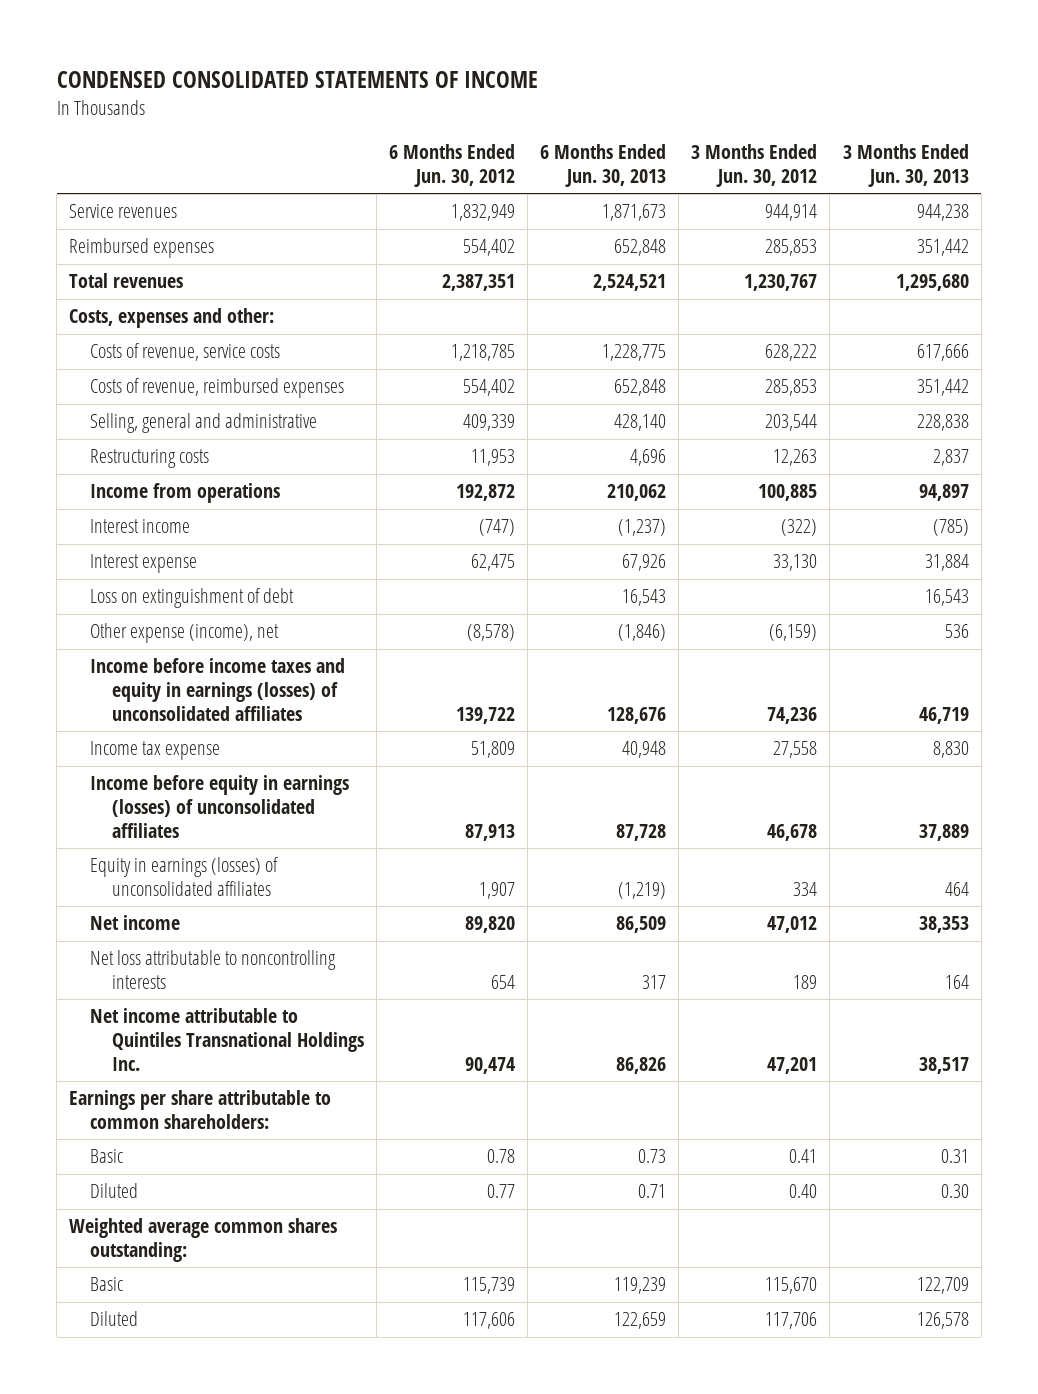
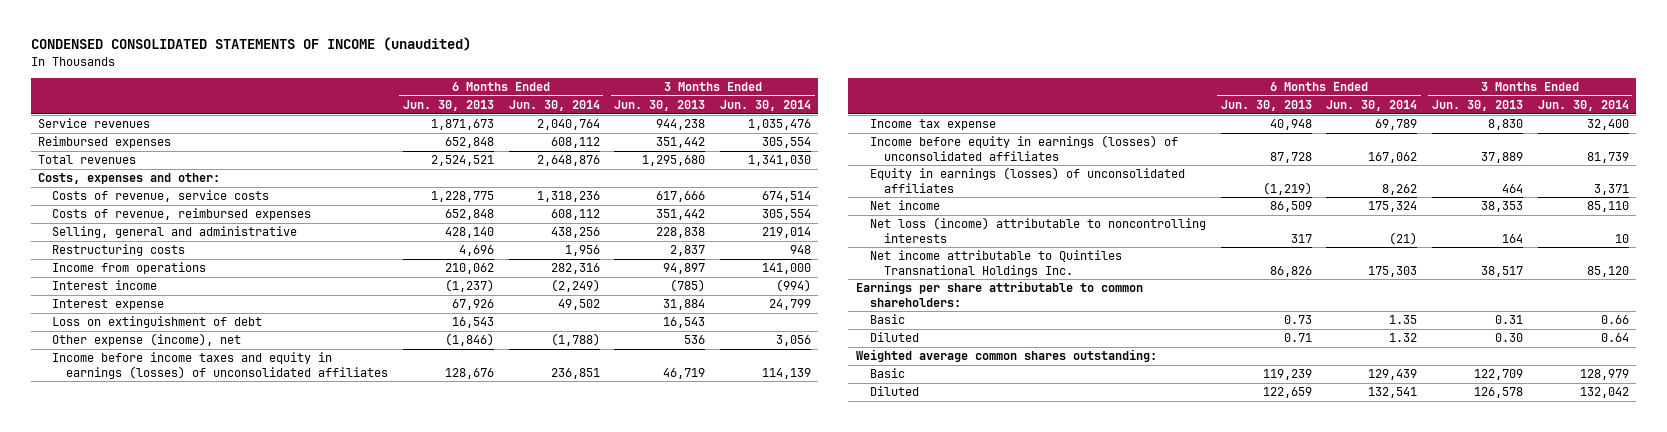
- CONDENSED CONSOLIDATED STATEMENTS OF INCOME
+ CONDENSED CONSOLIDATED STATEMENTS OF INCOME (unaudited)
- | 6 Months Ended Jun. 30, 2012 | 6 Months Ended Jun. 30, 2013 | 3 Months Ended Jun. 30, 2012 | 3 Months Ended Jun. 30, 2013
+ | 6 Months Ended Jun. 30, 2013 | 6 Months Ended Jun. 30, 2014 | 3 Months Ended Jun. 30, 2013 | 3 Months Ended Jun. 30, 2014
- Net loss attributable to noncontrolling interests | 654 | 317 | 189 | 164
+ Net loss (income) attributable to noncontrolling interests | 317 | (21) | 164 | 10

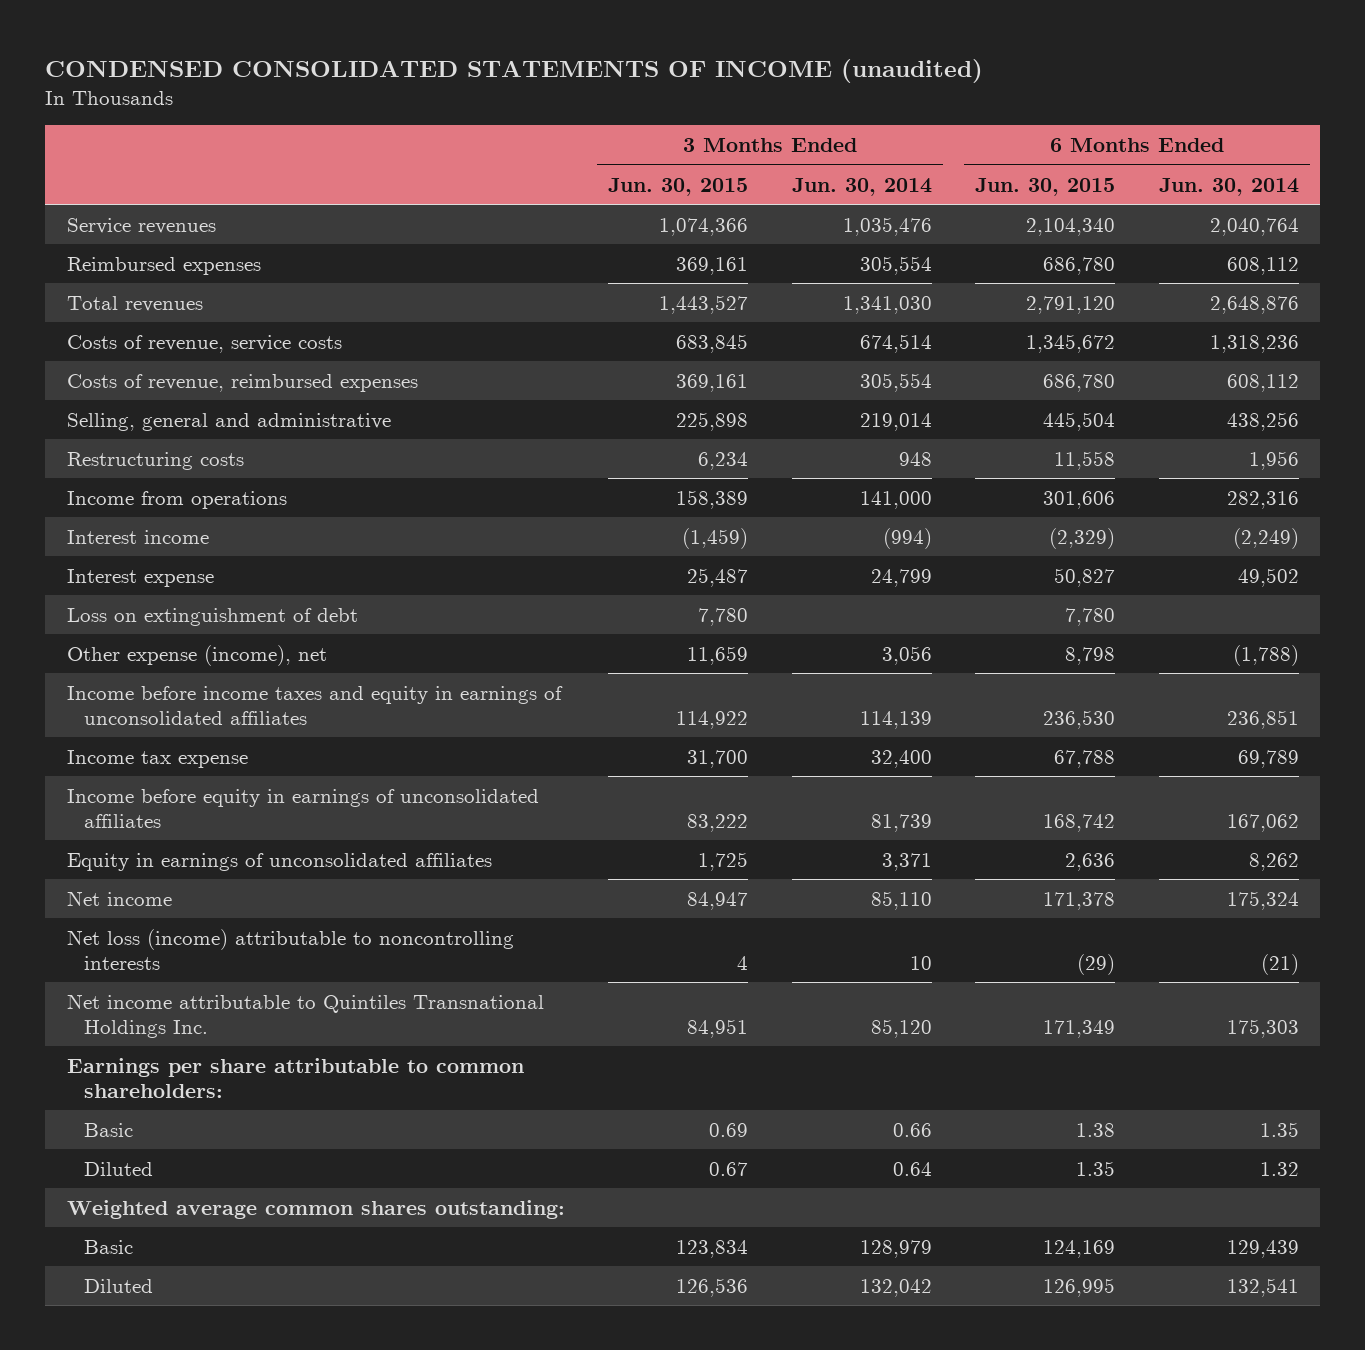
- | 6 Months Ended Jun. 30, 2013 | 6 Months Ended Jun. 30, 2014 | 3 Months Ended Jun. 30, 2013 | 3 Months Ended Jun. 30, 2014
+ | 3 Months Ended Jun. 30, 2015 | 3 Months Ended Jun. 30, 2014 | 6 Months Ended Jun. 30, 2015 | 6 Months Ended Jun. 30, 2014
- Costs, expenses and other:
- Income before income taxes and equity in earnings (losses) of unconsolidated affiliates | 128,676 | 236,851 | 46,719 | 114,139
+ Income before income taxes and equity in earnings of unconsolidated affiliates | 114,922 | 114,139 | 236,530 | 236,851
- Income before equity in earnings (losses) of unconsolidated affiliates | 87,728 | 167,062 | 37,889 | 81,739
- Equity in earnings (losses) of unconsolidated affiliates | (1,219) | 8,262 | 464 | 3,371
+ Income before equity in earnings of unconsolidated affiliates | 83,222 | 81,739 | 168,742 | 167,062
+ Equity in earnings of unconsolidated affiliates | 1,725 | 3,371 | 2,636 | 8,262

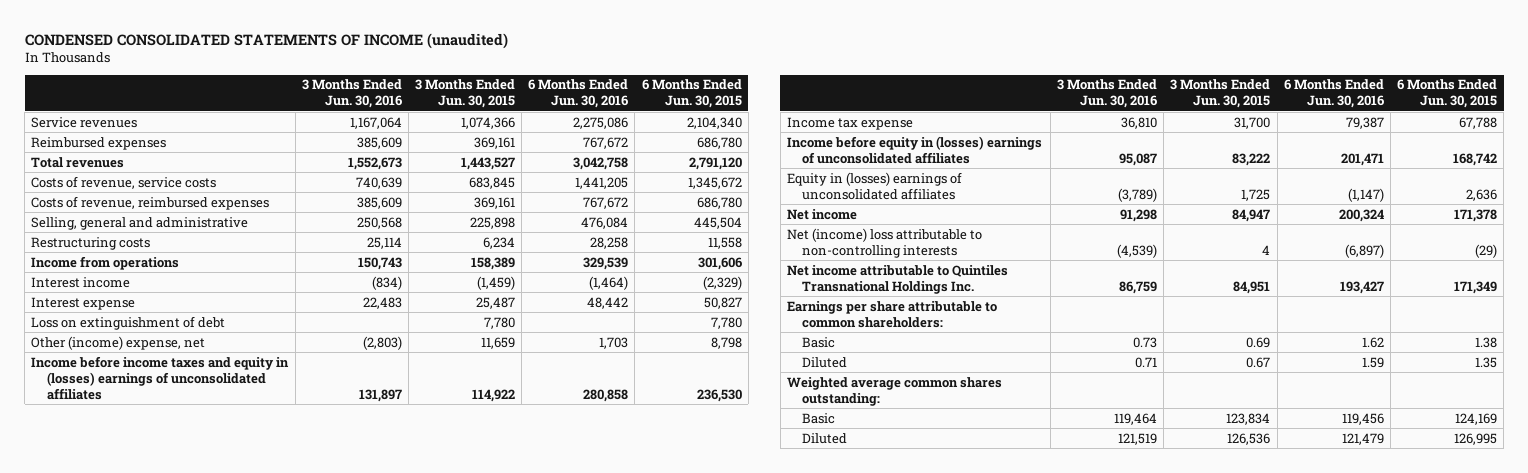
- | 3 Months Ended Jun. 30, 2015 | 3 Months Ended Jun. 30, 2014 | 6 Months Ended Jun. 30, 2015 | 6 Months Ended Jun. 30, 2014
+ | 3 Months Ended Jun. 30, 2016 | 3 Months Ended Jun. 30, 2015 | 6 Months Ended Jun. 30, 2016 | 6 Months Ended Jun. 30, 2015
- Other expense (income), net | 11,659 | 3,056 | 8,798 | (1,788)
- Income before income taxes and equity in earnings of unconsolidated affiliates | 114,922 | 114,139 | 236,530 | 236,851
+ Other (income) expense, net | (2,803) | 11,659 | 1,703 | 8,798
+ Income before income taxes and equity in (losses) earnings of unconsolidated affiliates | 131,897 | 114,922 | 280,858 | 236,530
- Income before equity in earnings of unconsolidated affiliates | 83,222 | 81,739 | 168,742 | 167,062
- Equity in earnings of unconsolidated affiliates | 1,725 | 3,371 | 2,636 | 8,262
+ Income before equity in (losses) earnings of unconsolidated affiliates | 95,087 | 83,222 | 201,471 | 168,742
+ Equity in (losses) earnings of unconsolidated affiliates | (3,789) | 1,725 | (1,147) | 2,636
- Net loss (income) attributable to noncontrolling interests | 4 | 10 | (29) | (21)
+ Net (income) loss attributable to non-controlling interests | (4,539) | 4 | (6,897) | (29)

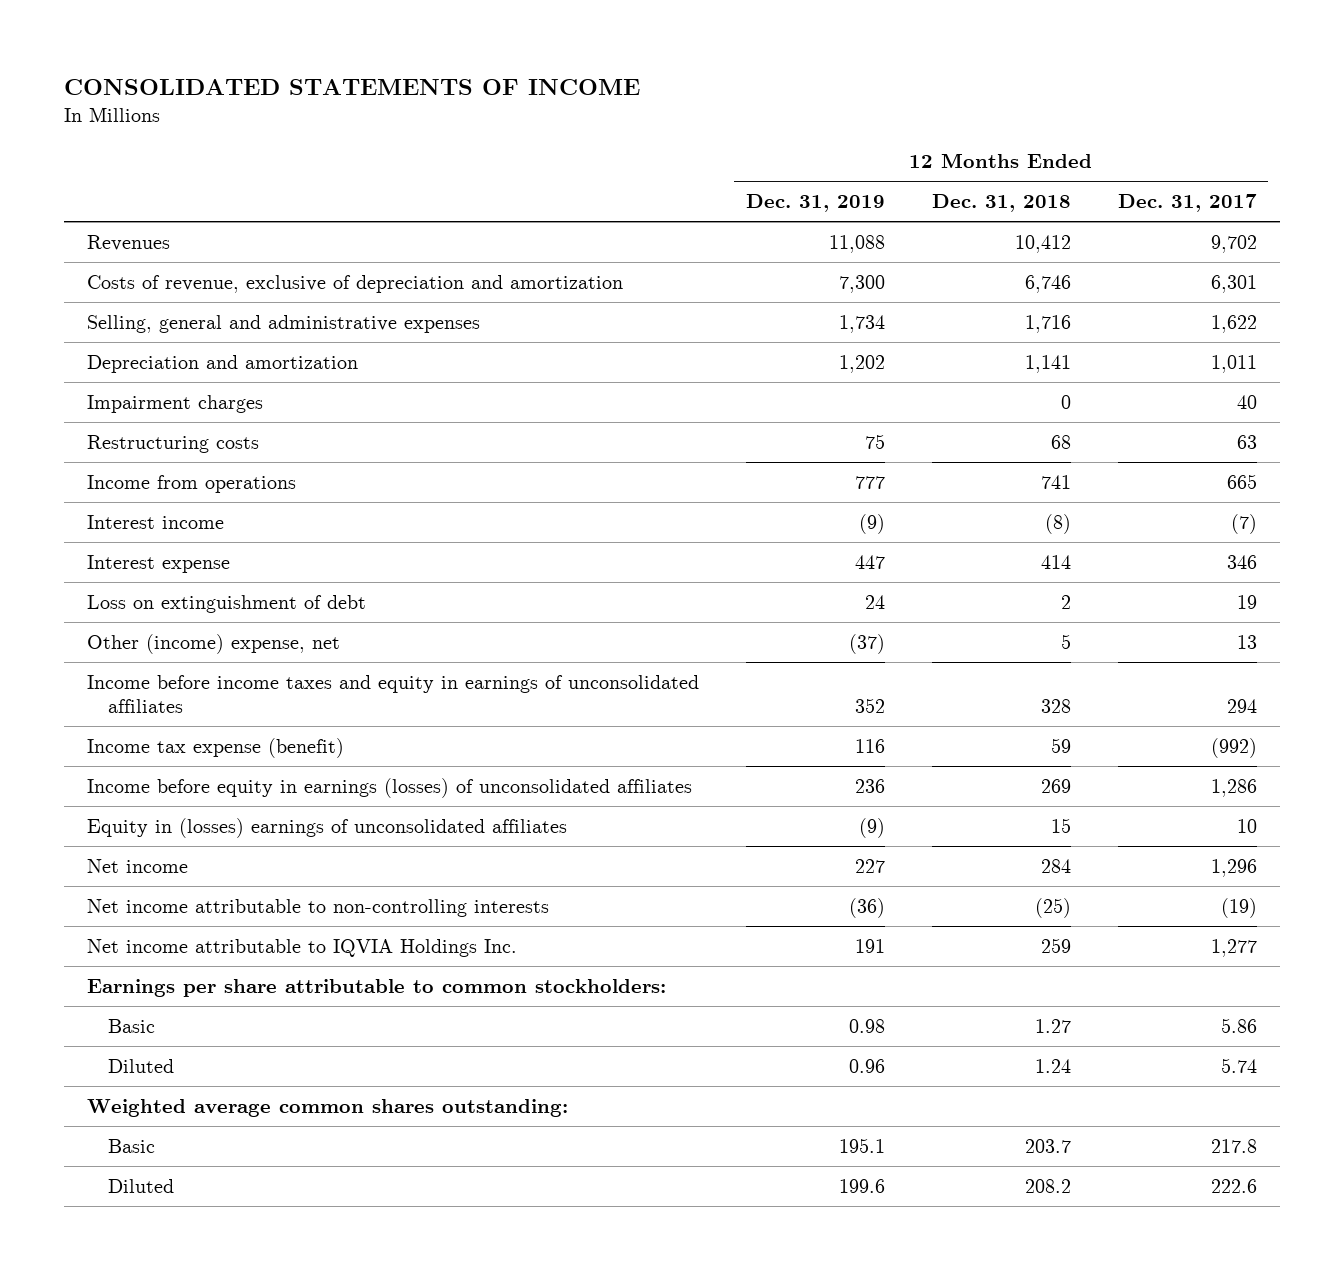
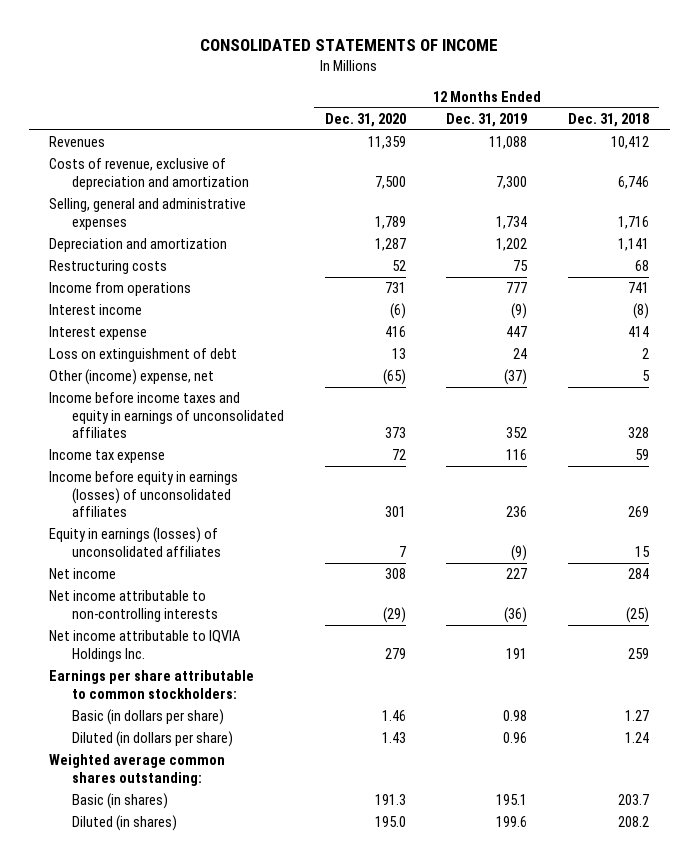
- | 12 Months Ended Dec. 31, 2019 | 12 Months Ended Dec. 31, 2018 | 12 Months Ended Dec. 31, 2017
+ | 12 Months Ended Dec. 31, 2020 | 12 Months Ended Dec. 31, 2019 | 12 Months Ended Dec. 31, 2018
- Impairment charges | | 0 | 40
- Income tax expense (benefit) | 116 | 59 | (992)
+ Income tax expense | 72 | 116 | 59
- Equity in (losses) earnings of unconsolidated affiliates | (9) | 15 | 10
+ Equity in earnings (losses) of unconsolidated affiliates | 7 | (9) | 15
- Basic | 0.98 | 1.27 | 5.86
- Diluted | 0.96 | 1.24 | 5.74
+ Basic (in dollars per share) | 1.46 | 0.98 | 1.27
+ Diluted (in dollars per share) | 1.43 | 0.96 | 1.24
- Basic | 195.1 | 203.7 | 217.8
- Diluted | 199.6 | 208.2 | 222.6
+ Basic (in shares) | 191.3 | 195.1 | 203.7
+ Diluted (in shares) | 195.0 | 199.6 | 208.2

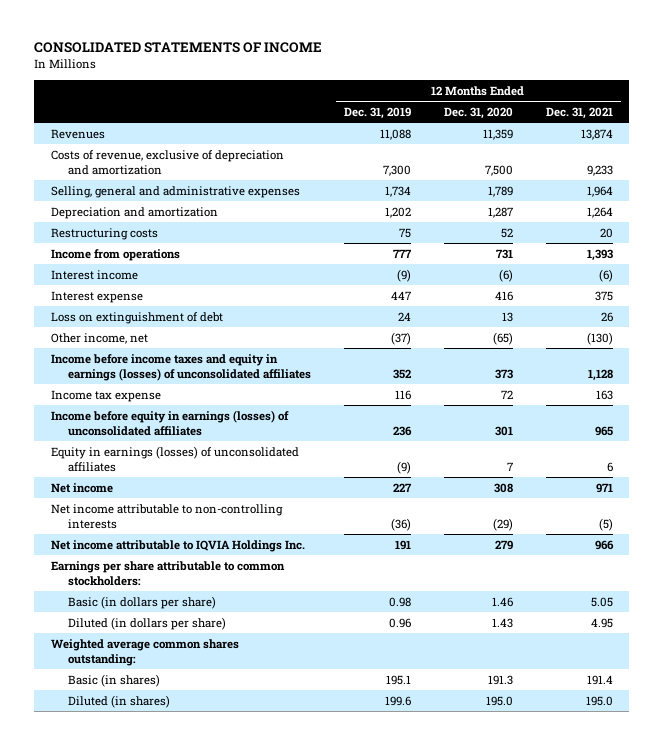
- | 12 Months Ended Dec. 31, 2020 | 12 Months Ended Dec. 31, 2019 | 12 Months Ended Dec. 31, 2018
+ | 12 Months Ended Dec. 31, 2019 | 12 Months Ended Dec. 31, 2020 | 12 Months Ended Dec. 31, 2021
- Other (income) expense, net | (65) | (37) | 5
- Income before income taxes and equity in earnings of unconsolidated affiliates | 373 | 352 | 328
+ Other income, net | (37) | (65) | (130)
+ Income before income taxes and equity in earnings (losses) of unconsolidated affiliates | 352 | 373 | 1,128

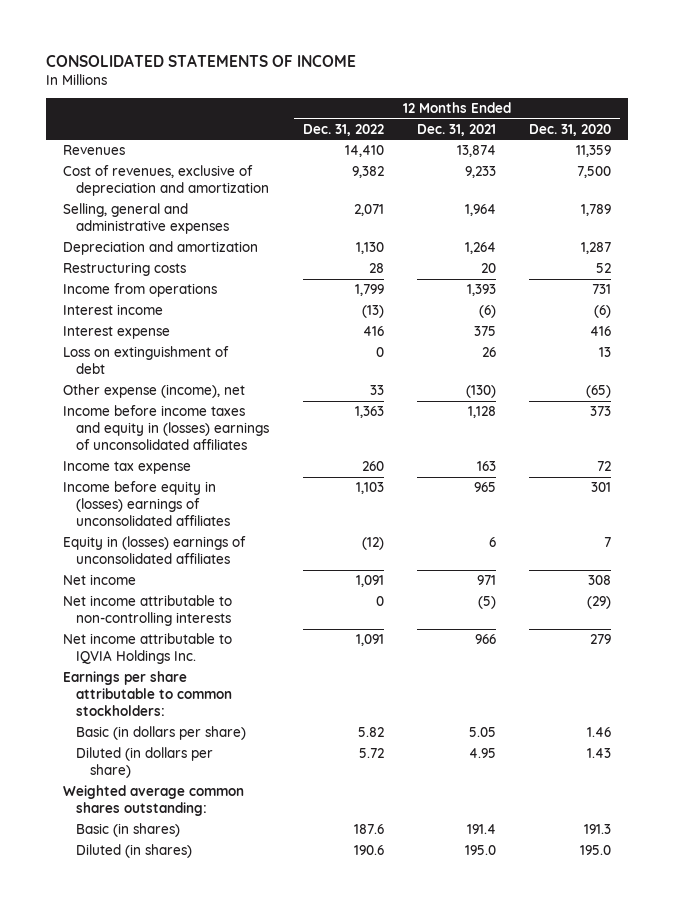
- | 12 Months Ended Dec. 31, 2019 | 12 Months Ended Dec. 31, 2020 | 12 Months Ended Dec. 31, 2021
+ | 12 Months Ended Dec. 31, 2022 | 12 Months Ended Dec. 31, 2021 | 12 Months Ended Dec. 31, 2020
- Costs of revenue, exclusive of depreciation and amortization | 7,300 | 7,500 | 9,233
+ Cost of revenues, exclusive of depreciation and amortization | 9,382 | 9,233 | 7,500
- Other income, net | (37) | (65) | (130)
- Income before income taxes and equity in earnings (losses) of unconsolidated affiliates | 352 | 373 | 1,128
+ Other expense (income), net | 33 | (130) | (65)
+ Income before income taxes and equity in (losses) earnings of unconsolidated affiliates | 1,363 | 1,128 | 373
- Income before equity in earnings (losses) of unconsolidated affiliates | 236 | 301 | 965
- Equity in earnings (losses) of unconsolidated affiliates | (9) | 7 | 6
+ Income before equity in (losses) earnings of unconsolidated affiliates | 1,103 | 965 | 301
+ Equity in (losses) earnings of unconsolidated affiliates | (12) | 6 | 7

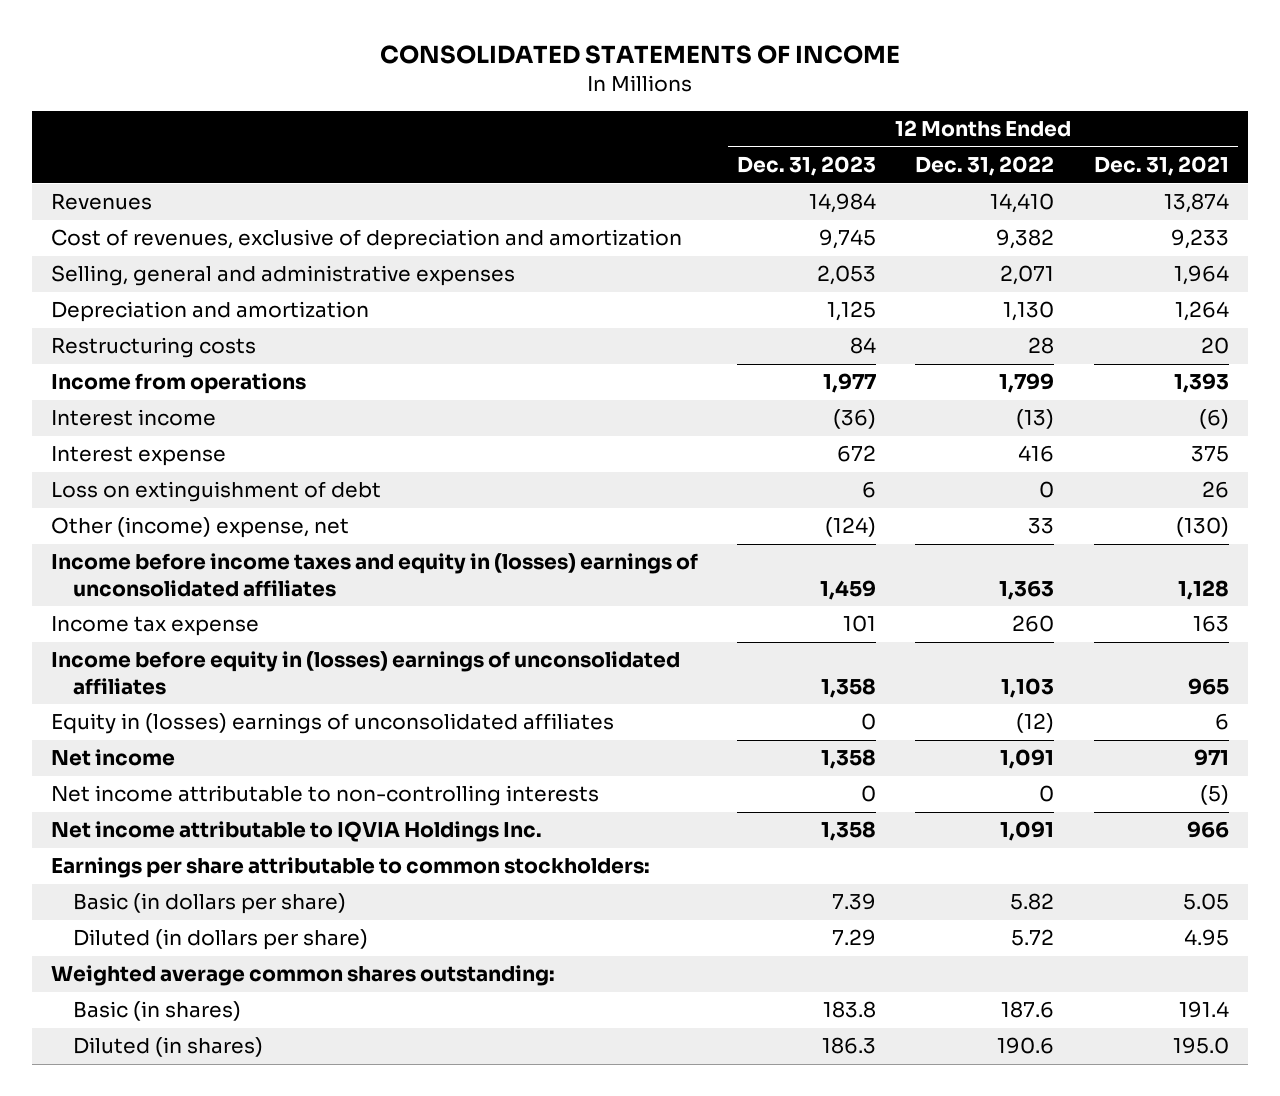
- | 12 Months Ended Dec. 31, 2022 | 12 Months Ended Dec. 31, 2021 | 12 Months Ended Dec. 31, 2020
+ | 12 Months Ended Dec. 31, 2023 | 12 Months Ended Dec. 31, 2022 | 12 Months Ended Dec. 31, 2021
- Other expense (income), net | 33 | (130) | (65)
+ Other (income) expense, net | (124) | 33 | (130)

